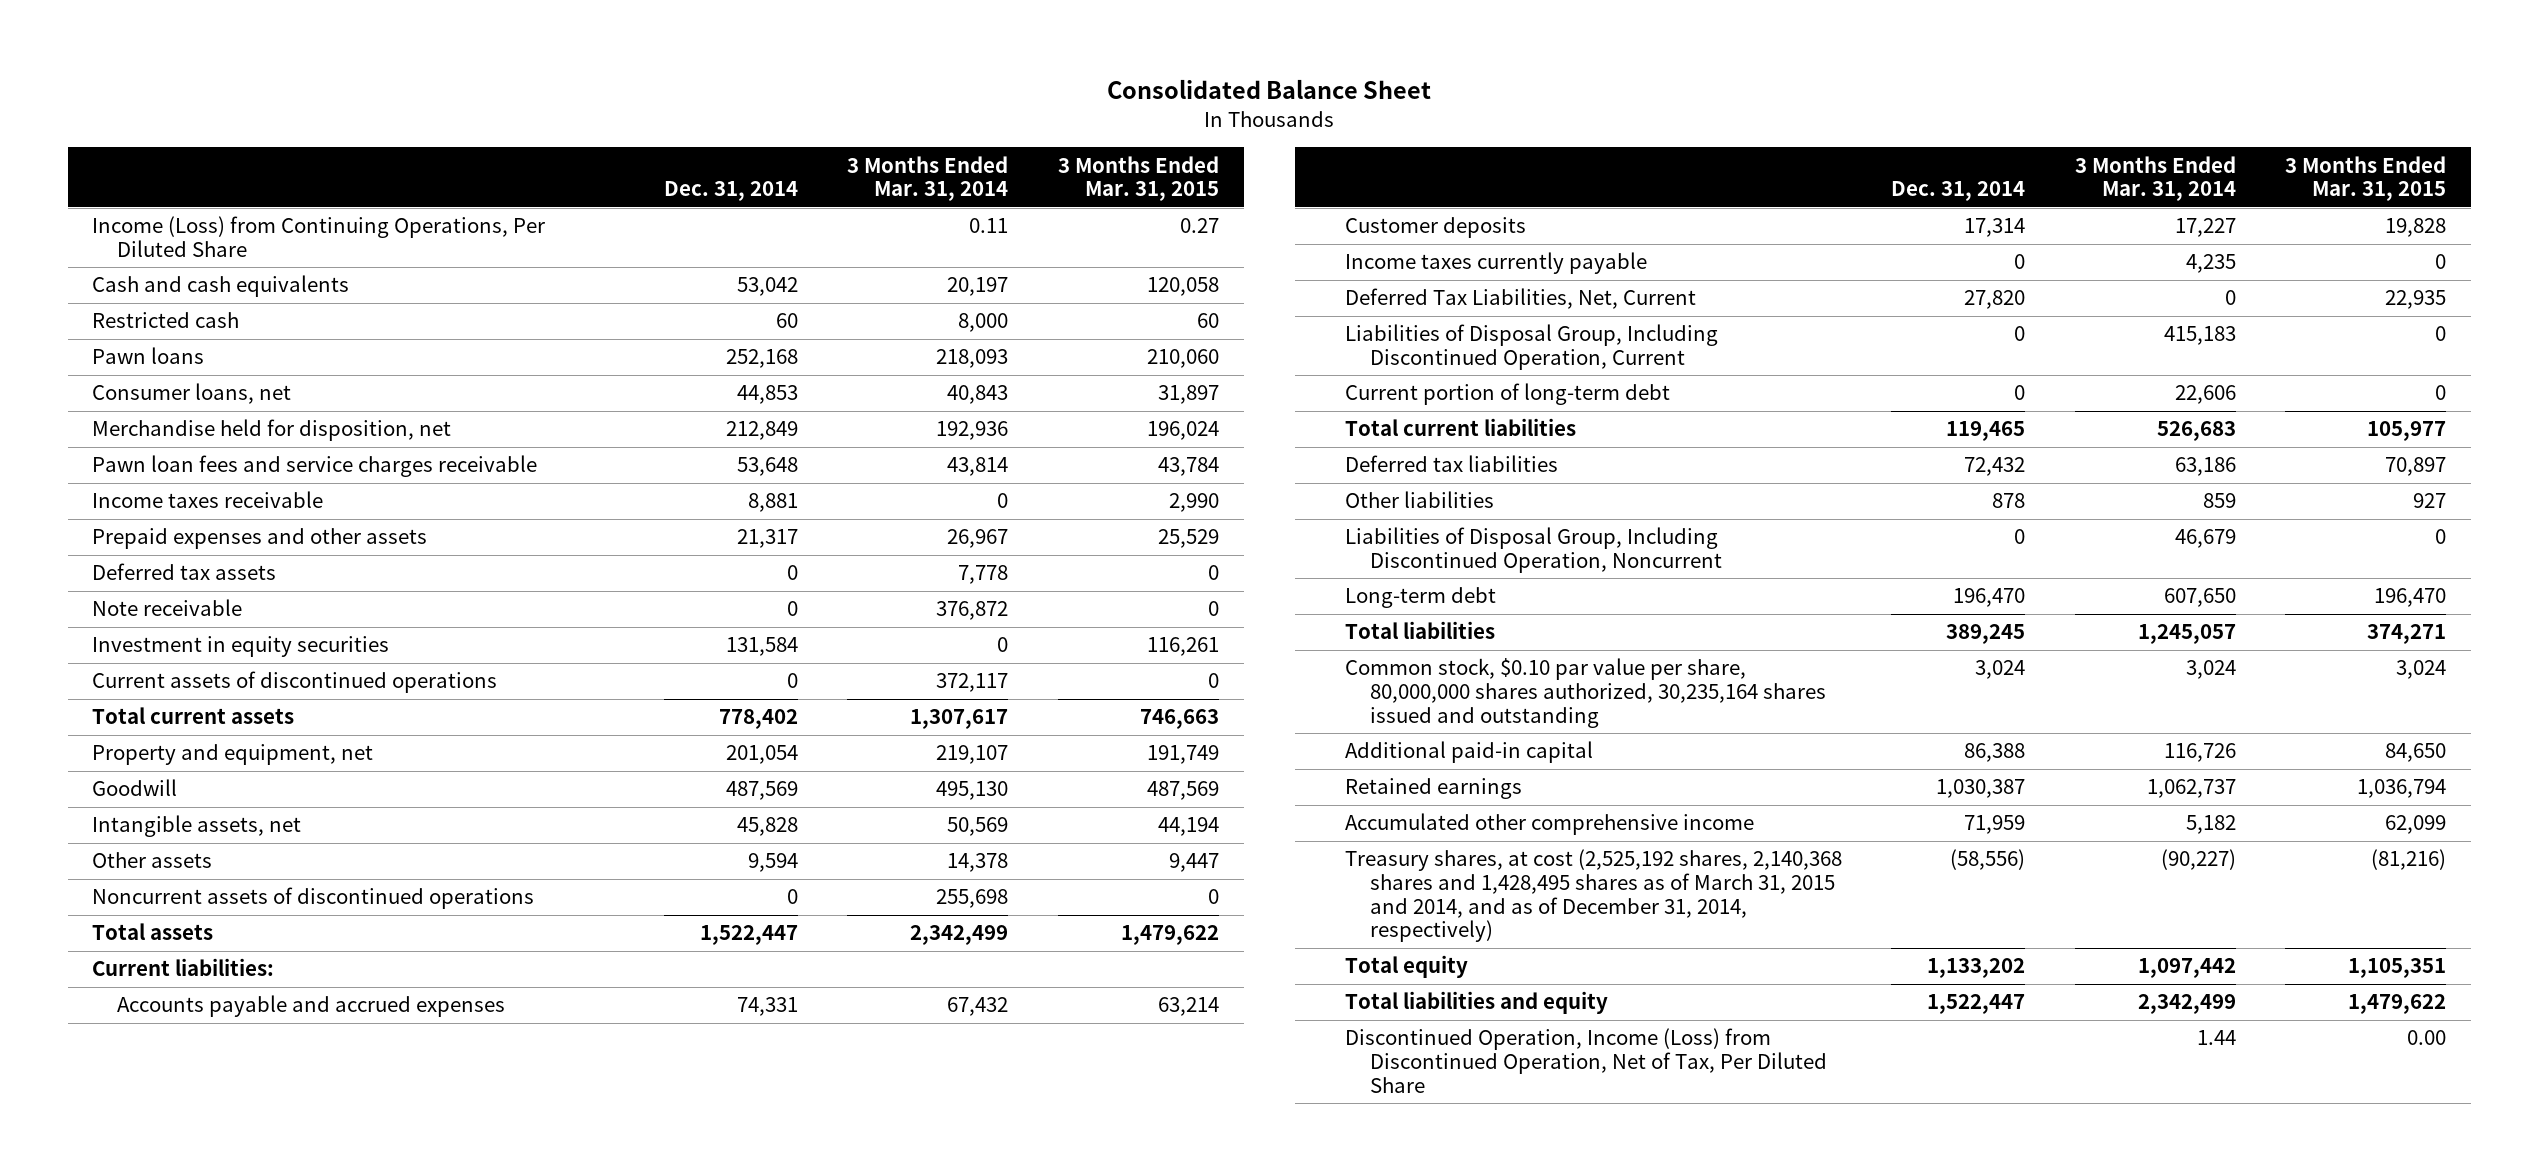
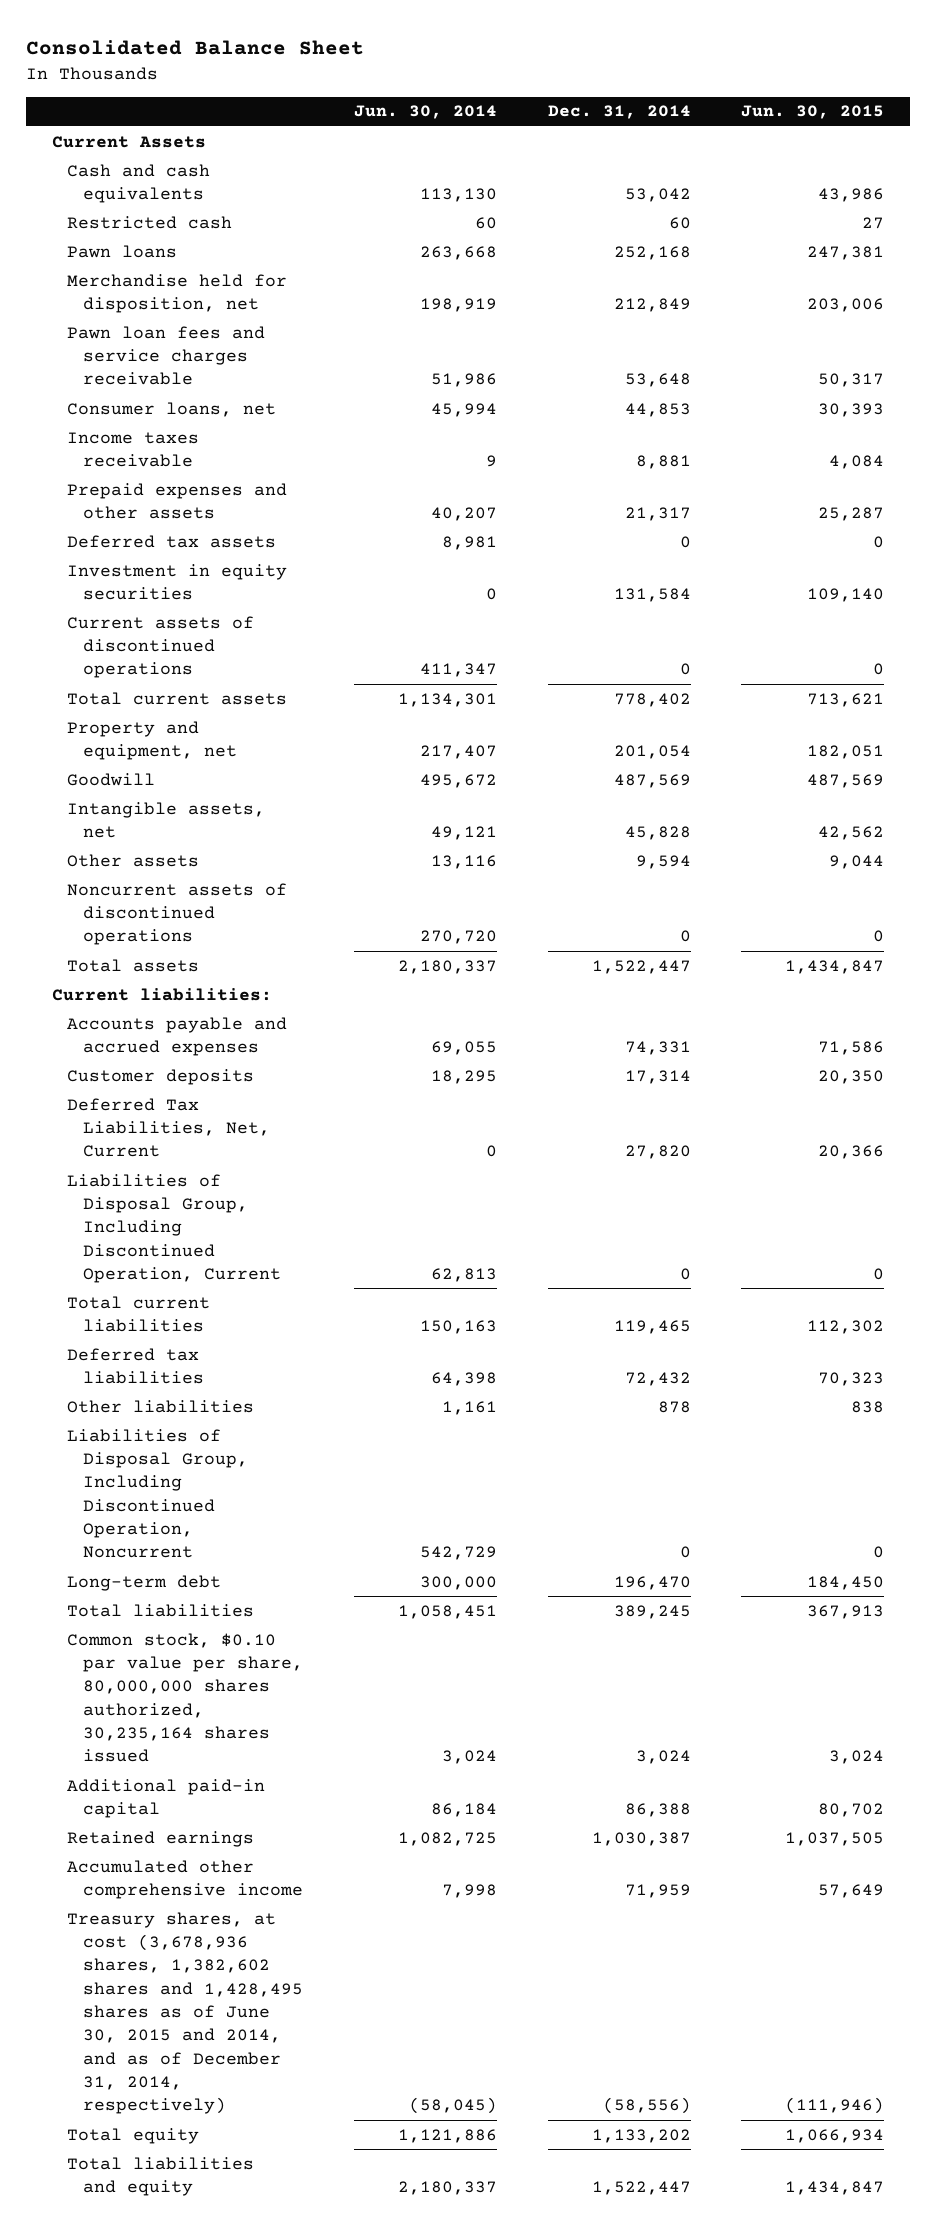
- | Dec. 31, 2014 | 3 Months Ended Mar. 31, 2014 | 3 Months Ended Mar. 31, 2015
+ | Jun. 30, 2014 | Dec. 31, 2014 | Jun. 30, 2015
- Income (Loss) from Continuing Operations, Per Diluted Share | | 0.11 | 0.27
+ Current Assets
moved down: Consumer loans, net | 45,994 | 44,853 | 30,393
- Note receivable | 0 | 376,872 | 0
- Income taxes currently payable | 0 | 4,235 | 0
- Current portion of long-term debt | 0 | 22,606 | 0
- Common stock, $0.10 par value per share, 80,000,000 shares authorized, 30,235,164 shares issued and outstanding | 3,024 | 3,024 | 3,024
+ Common stock, $0.10 par value per share, 80,000,000 shares authorized, 30,235,164 shares issued | 3,024 | 3,024 | 3,024
- Treasury shares, at cost (2,525,192 shares, 2,140,368 shares and 1,428,495 shares as of March 31, 2015 and 2014, and as of December 31, 2014, respectively) | (58,556) | (90,227) | (81,216)
+ Treasury shares, at cost (3,678,936 shares, 1,382,602 shares and 1,428,495 shares as of June 30, 2015 and 2014, and as of December 31, 2014, respectively) | (58,045) | (58,556) | (111,946)
- Discontinued Operation, Income (Loss) from Discontinued Operation, Net of Tax, Per Diluted Share | | 1.44 | 0.00

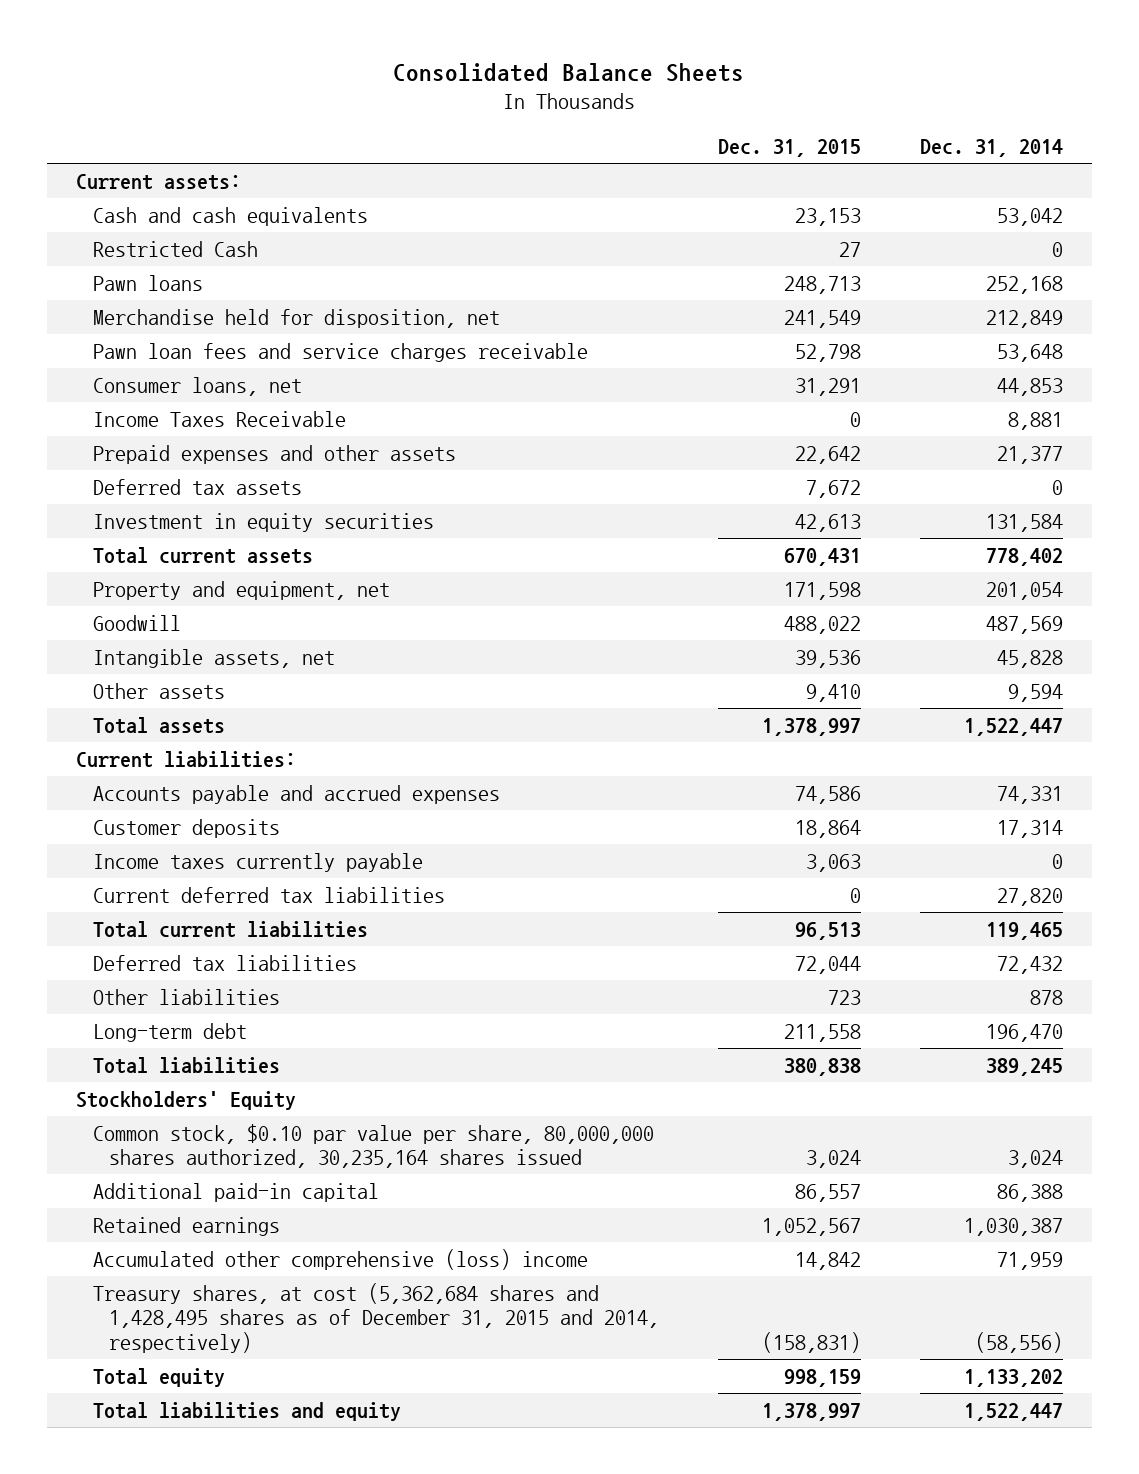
- Consolidated Balance Sheet
+ Consolidated Balance Sheets
- | Jun. 30, 2014 | Dec. 31, 2014 | Jun. 30, 2015
+ | Dec. 31, 2015 | Dec. 31, 2014
- Current Assets
+ Current assets:
- Restricted cash | 60 | 60 | 27
+ Restricted Cash | 27 | 0
- Income taxes receivable | 9 | 8,881 | 4,084
- Prepaid expenses and other assets | 40,207 | 21,317 | 25,287
+ Income Taxes Receivable | 0 | 8,881
+ Prepaid expenses and other assets | 22,642 | 21,377
- Current assets of discontinued operations | 411,347 | 0 | 0
- Noncurrent assets of discontinued operations | 270,720 | 0 | 0
- Deferred Tax Liabilities, Net, Current | 0 | 27,820 | 20,366
- Liabilities of Disposal Group, Including Discontinued Operation, Current | 62,813 | 0 | 0
+ Income taxes currently payable | 3,063 | 0
+ Current deferred tax liabilities | 0 | 27,820
- Liabilities of Disposal Group, Including Discontinued Operation, Noncurrent | 542,729 | 0 | 0
+ Stockholders' Equity
- Accumulated other comprehensive income | 7,998 | 71,959 | 57,649
- Treasury shares, at cost (3,678,936 shares, 1,382,602 shares and 1,428,495 shares as of June 30, 2015 and 2014, and as of December 31, 2014, respectively) | (58,045) | (58,556) | (111,946)
+ Accumulated other comprehensive (loss) income | 14,842 | 71,959
+ Treasury shares, at cost (5,362,684 shares and 1,428,495 shares as of December 31, 2015 and 2014, respectively) | (158,831) | (58,556)

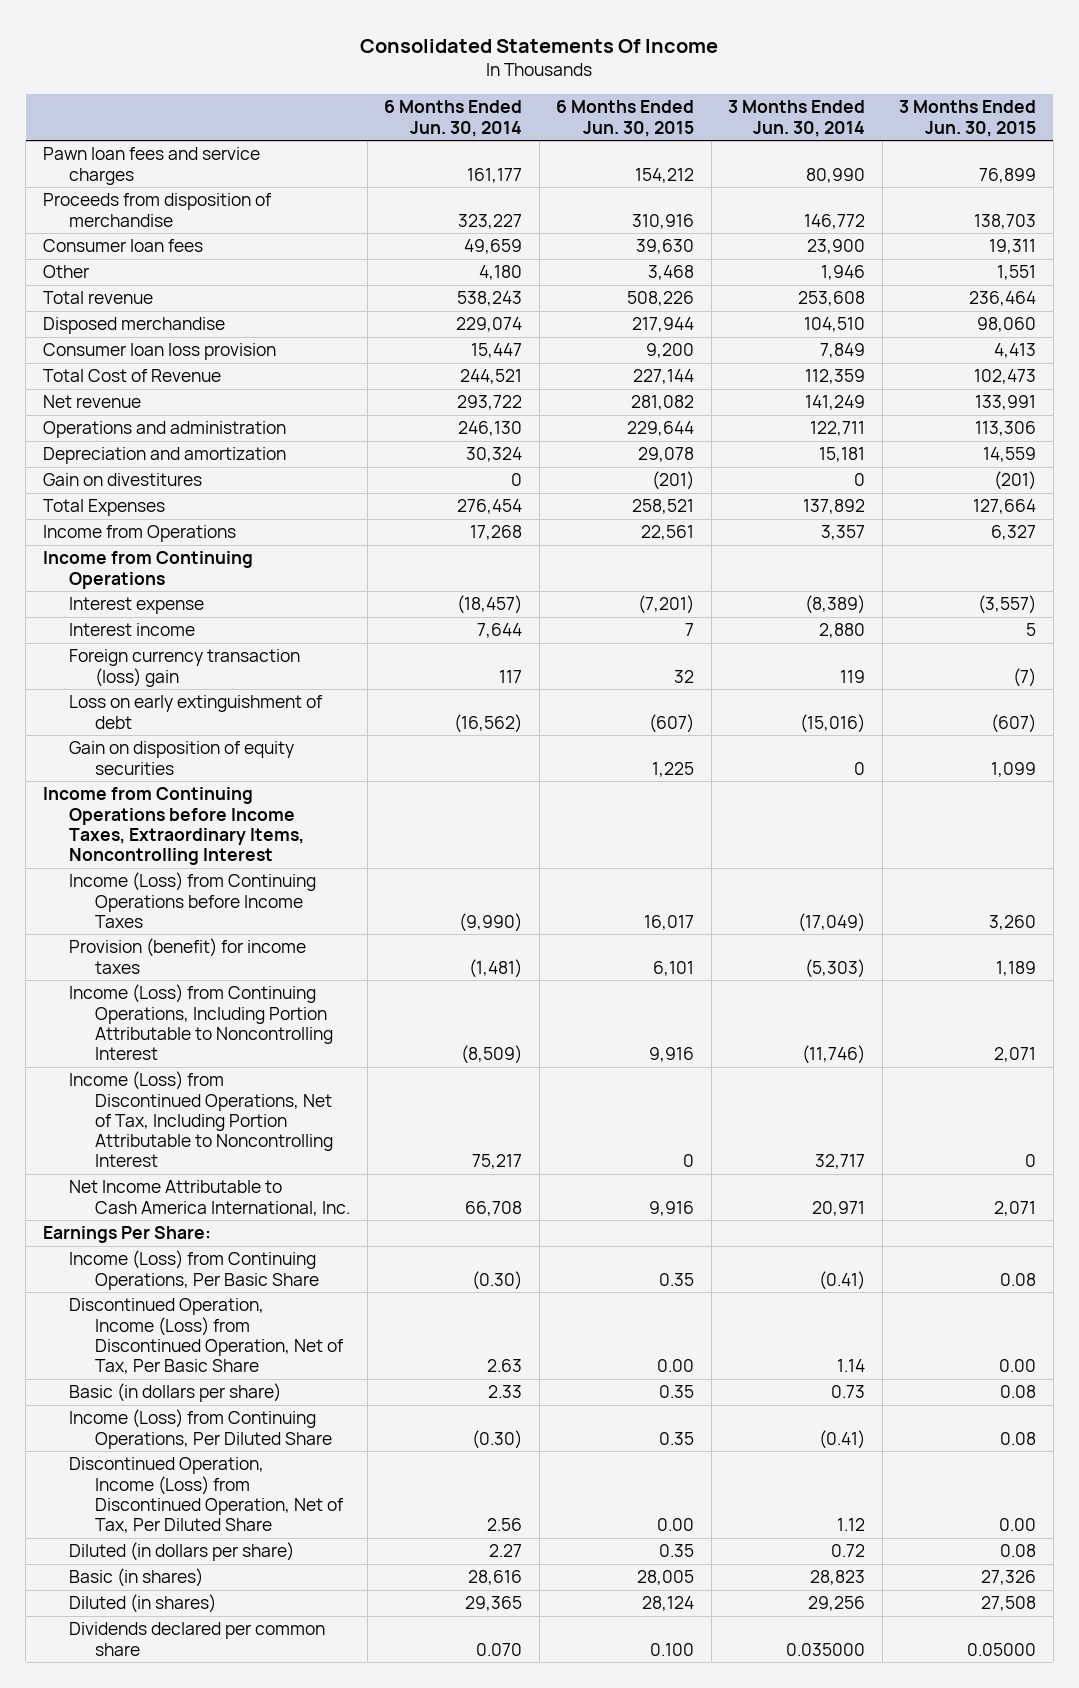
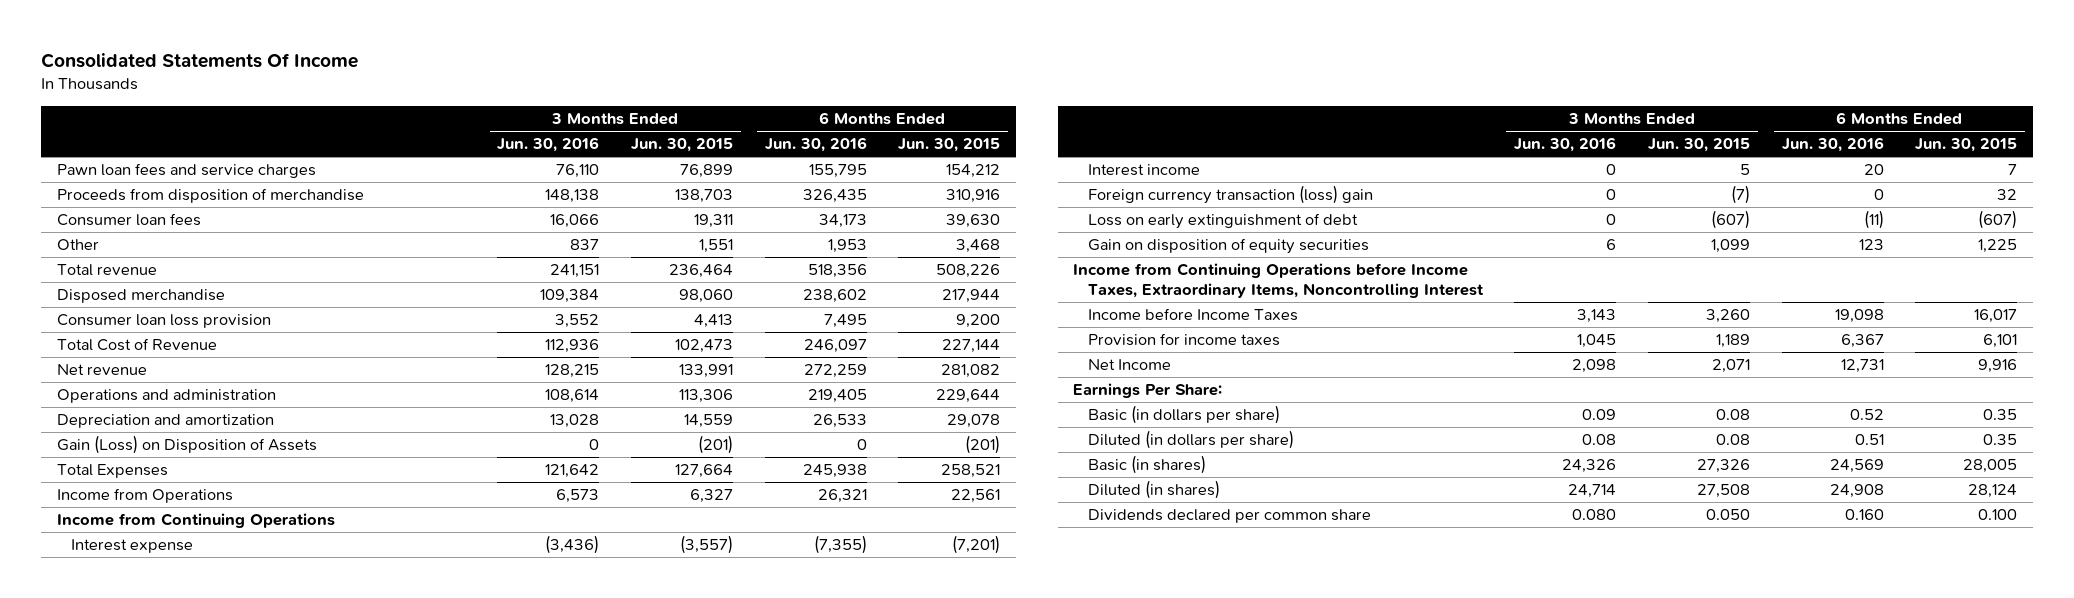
- | 6 Months Ended Jun. 30, 2014 | 6 Months Ended Jun. 30, 2015 | 3 Months Ended Jun. 30, 2014 | 3 Months Ended Jun. 30, 2015
+ | 3 Months Ended Jun. 30, 2016 | 3 Months Ended Jun. 30, 2015 | 6 Months Ended Jun. 30, 2016 | 6 Months Ended Jun. 30, 2015
- Gain on divestitures | 0 | (201) | 0 | (201)
+ Gain (Loss) on Disposition of Assets | 0 | (201) | 0 | (201)
- Income (Loss) from Continuing Operations before Income Taxes | (9,990) | 16,017 | (17,049) | 3,260
- Provision (benefit) for income taxes | (1,481) | 6,101 | (5,303) | 1,189
- Income (Loss) from Continuing Operations, Including Portion Attributable to Noncontrolling Interest | (8,509) | 9,916 | (11,746) | 2,071
- Income (Loss) from Discontinued Operations, Net of Tax, Including Portion Attributable to Noncontrolling Interest | 75,217 | 0 | 32,717 | 0
- Net Income Attributable to Cash America International, Inc. | 66,708 | 9,916 | 20,971 | 2,071
+ Income before Income Taxes | 3,143 | 3,260 | 19,098 | 16,017
+ Provision for income taxes | 1,045 | 1,189 | 6,367 | 6,101
+ Net Income | 2,098 | 2,071 | 12,731 | 9,916
- Income (Loss) from Continuing Operations, Per Basic Share | (0.30) | 0.35 | (0.41) | 0.08
- Discontinued Operation, Income (Loss) from Discontinued Operation, Net of Tax, Per Basic Share | 2.63 | 0.00 | 1.14 | 0.00
- Income (Loss) from Continuing Operations, Per Diluted Share | (0.30) | 0.35 | (0.41) | 0.08
- Discontinued Operation, Income (Loss) from Discontinued Operation, Net of Tax, Per Diluted Share | 2.56 | 0.00 | 1.12 | 0.00
- Dividends declared per common share | 0.070 | 0.100 | 0.035000 | 0.05000
+ Dividends declared per common share | 0.080 | 0.050 | 0.160 | 0.100

